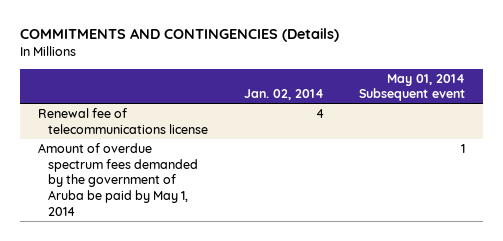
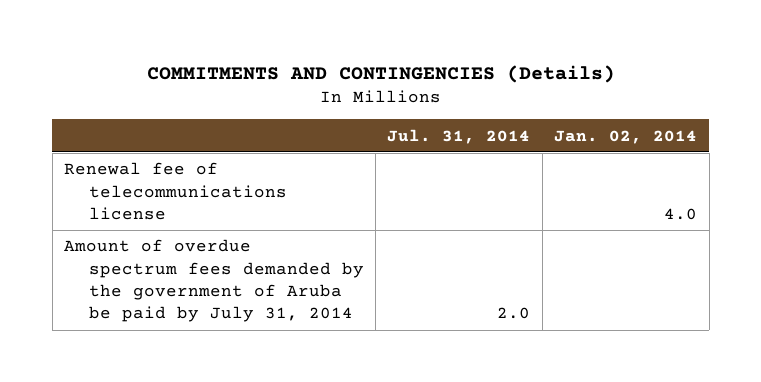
- | Jan. 02, 2014 | May 01, 2014 Subsequent event
+ | Jul. 31, 2014 | Jan. 02, 2014
- Renewal fee of telecommunications license | 4 |
- Amount of overdue spectrum fees demanded by the government of Aruba be paid by May 1, 2014 | | 1
+ Renewal fee of telecommunications license | | 4.0
+ Amount of overdue spectrum fees demanded by the government of Aruba be paid by July 31, 2014 | 2.0 |

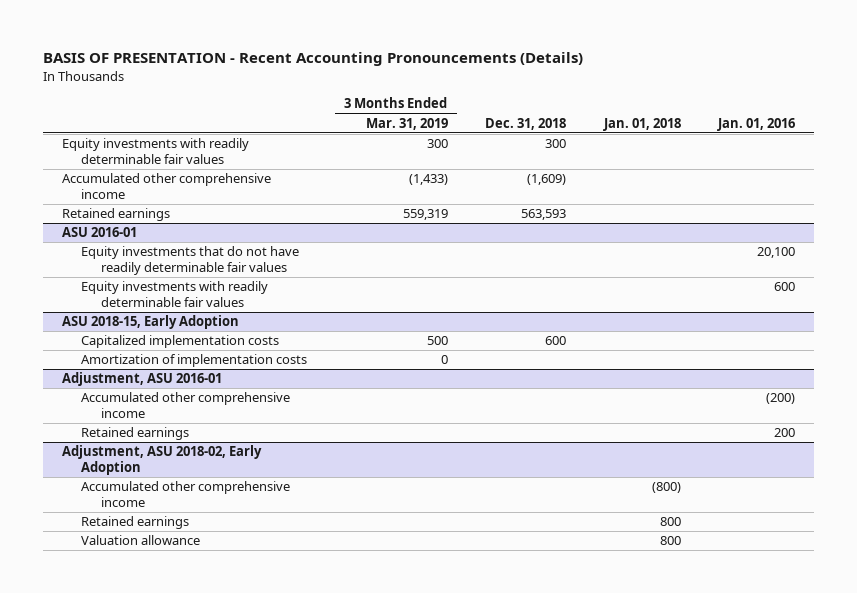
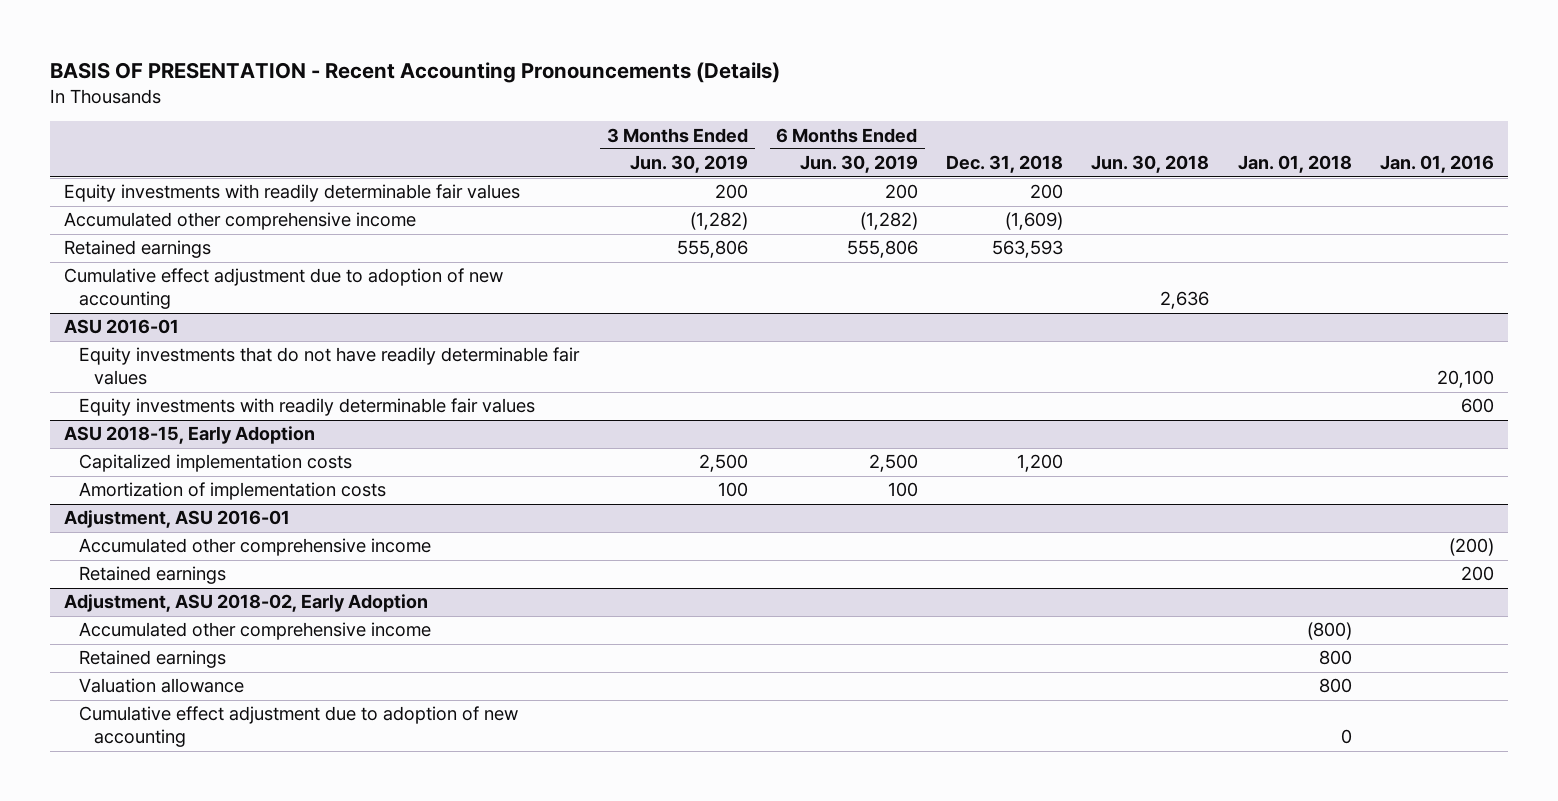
- | 3 Months Ended Mar. 31, 2019 | Dec. 31, 2018 | Jan. 01, 2018 | Jan. 01, 2016
+ | 3 Months Ended Jun. 30, 2019 | 6 Months Ended Jun. 30, 2019 | Dec. 31, 2018 | Jun. 30, 2018 | Jan. 01, 2018 | Jan. 01, 2016
- Equity investments with readily determinable fair values | 300 | 300 | |
+ Equity investments with readily determinable fair values | 200 | 200 | 200 | | |
+ Cumulative effect adjustment due to adoption of new accounting | | | | 2,636 | |
@ ASU 2018-15, Early Adoption
- Capitalized implementation costs | 500 | 600 | |
+ Capitalized implementation costs | 2,500 | 2,500 | 1,200 | | |
@ Adjustment, ASU 2018-02, Early Adoption
+ Cumulative effect adjustment due to adoption of new accounting | | | | | 0 |

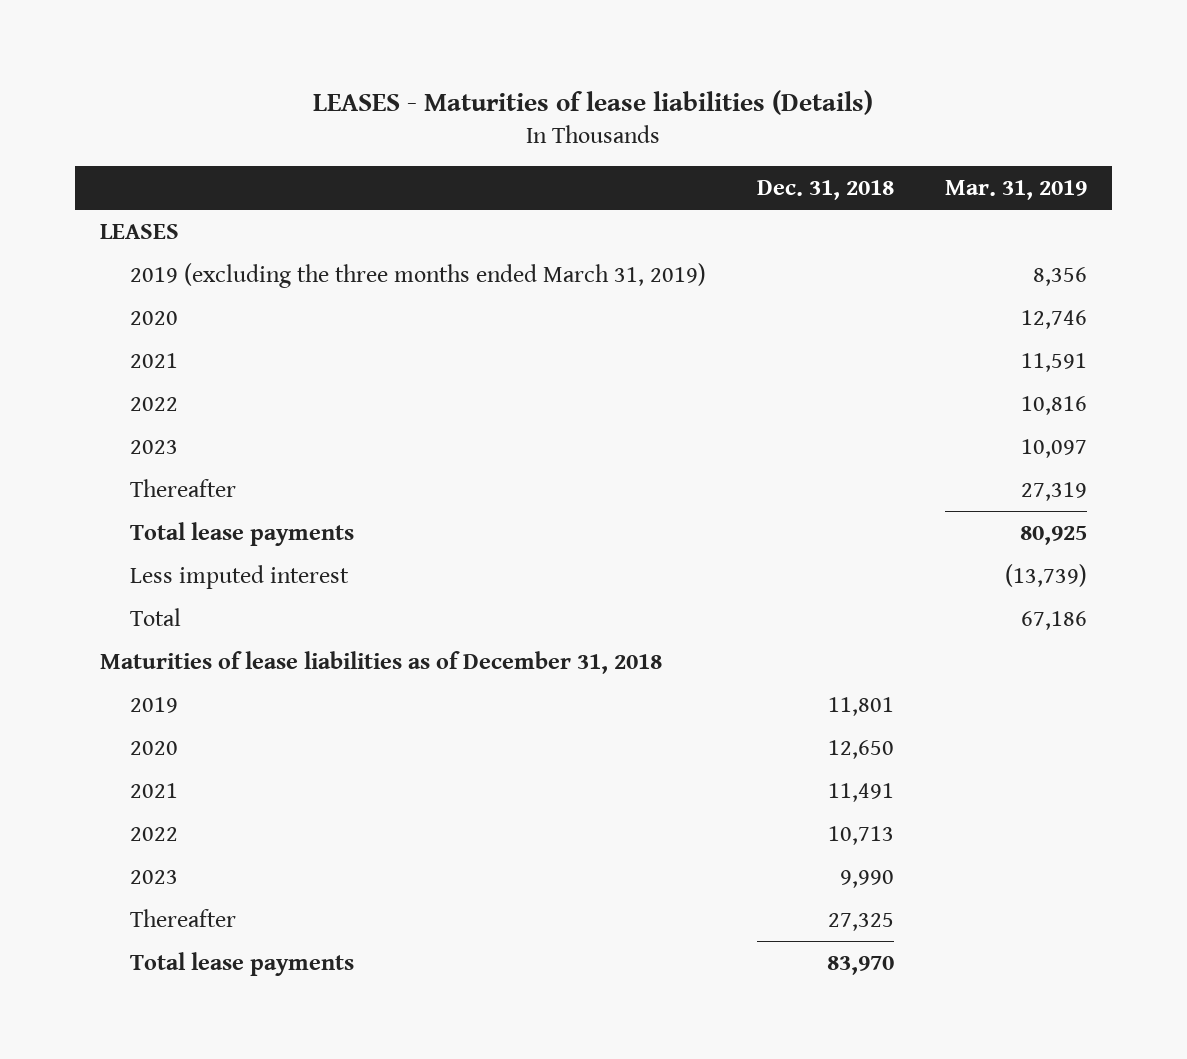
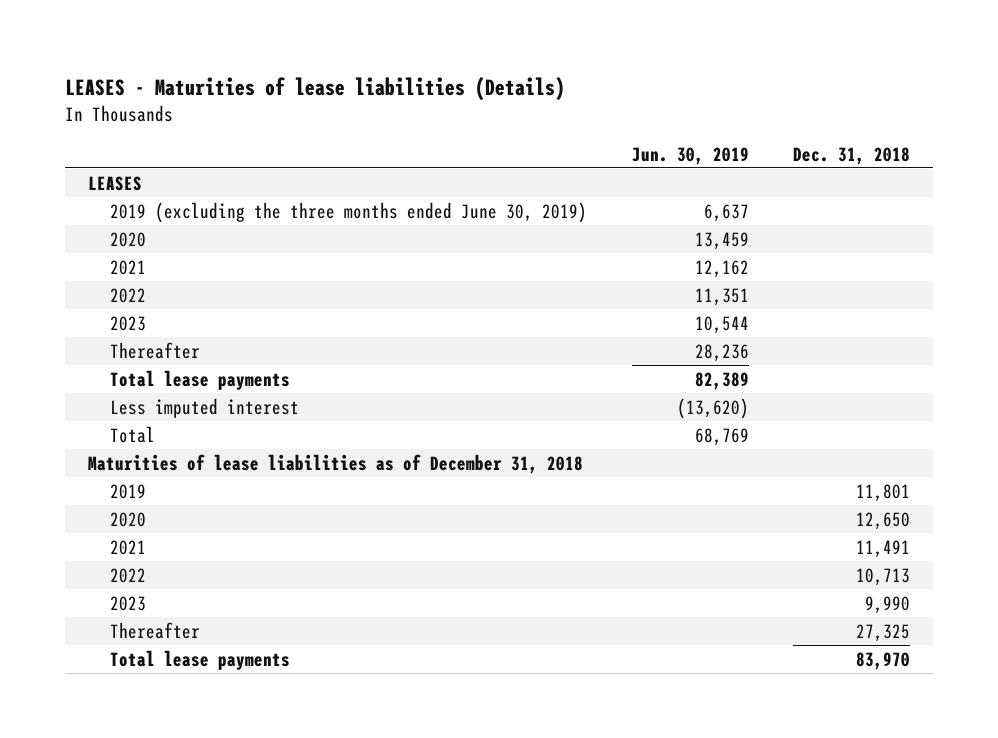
- | Dec. 31, 2018 | Mar. 31, 2019
+ | Jun. 30, 2019 | Dec. 31, 2018
- 2019 (excluding the three months ended March 31, 2019) | | 8,356
+ 2019 (excluding the three months ended June 30, 2019) | 6,637 |

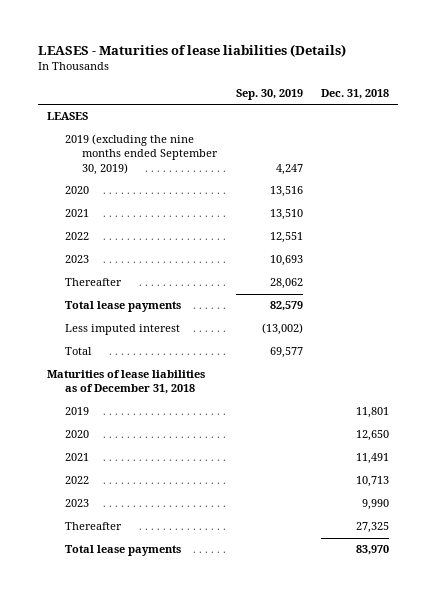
- | Jun. 30, 2019 | Dec. 31, 2018
+ | Sep. 30, 2019 | Dec. 31, 2018
- 2019 (excluding the three months ended June 30, 2019) | 6,637 |
+ 2019 (excluding the nine months ended September 30, 2019) | 4,247 |

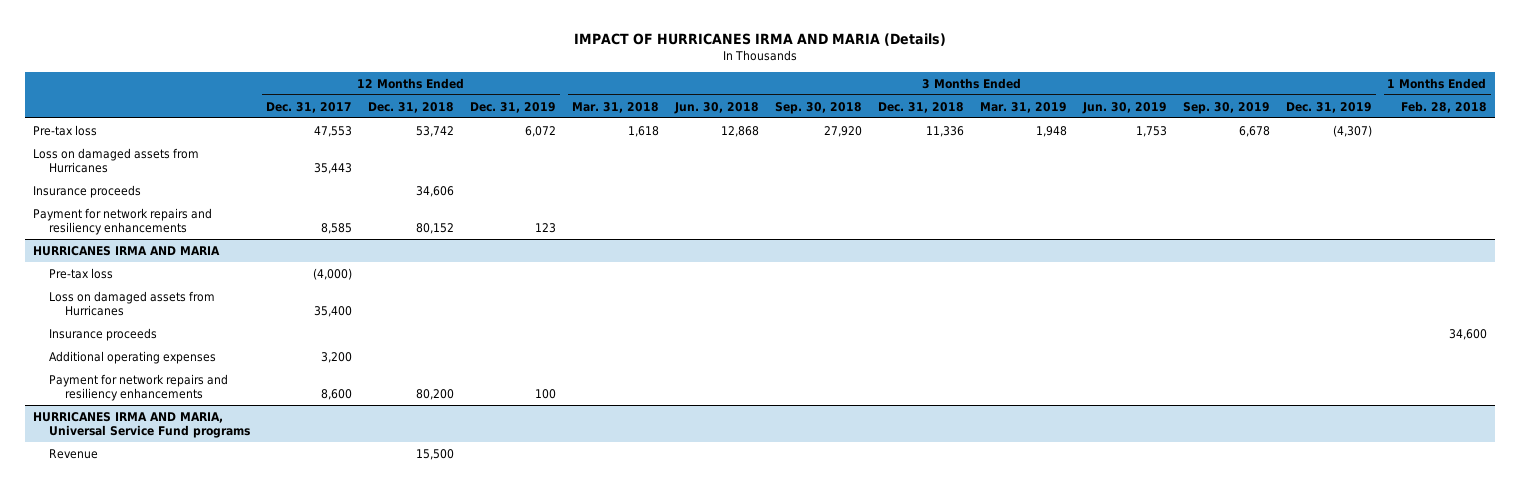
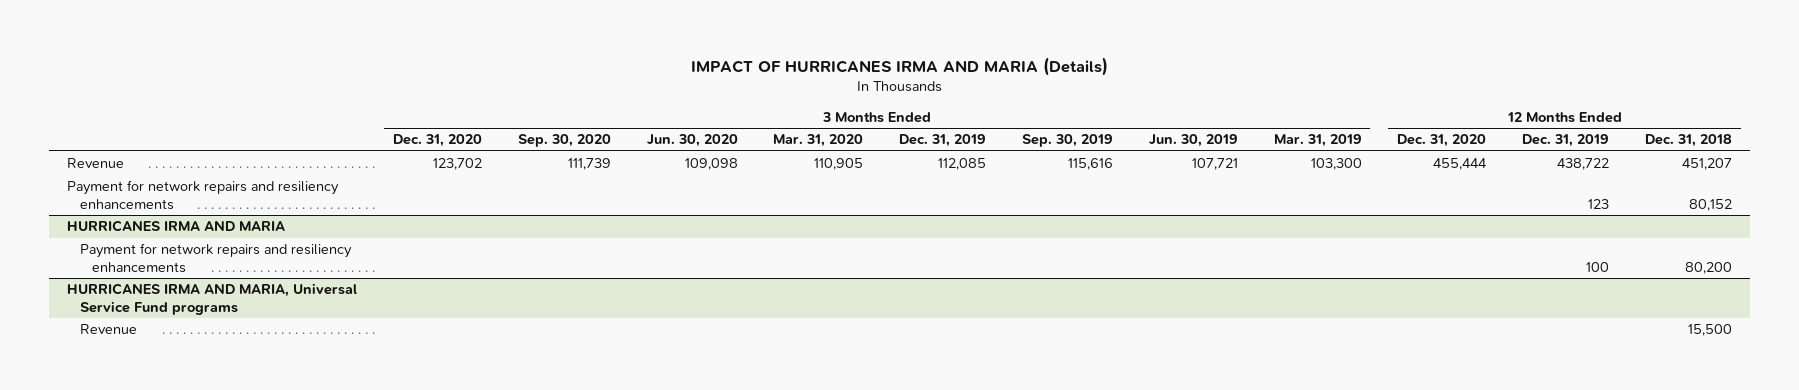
- | 12 Months Ended Dec. 31, 2017 | 12 Months Ended Dec. 31, 2018 | 12 Months Ended Dec. 31, 2019 | 3 Months Ended Mar. 31, 2018 | 3 Months Ended Jun. 30, 2018 | 3 Months Ended Sep. 30, 2018 | 3 Months Ended Dec. 31, 2018 | 3 Months Ended Mar. 31, 2019 | 3 Months Ended Jun. 30, 2019 | 3 Months Ended Sep. 30, 2019 | 3 Months Ended Dec. 31, 2019 | 1 Months Ended Feb. 28, 2018
+ | 3 Months Ended Dec. 31, 2020 | 3 Months Ended Sep. 30, 2020 | 3 Months Ended Jun. 30, 2020 | 3 Months Ended Mar. 31, 2020 | 3 Months Ended Dec. 31, 2019 | 3 Months Ended Sep. 30, 2019 | 3 Months Ended Jun. 30, 2019 | 3 Months Ended Mar. 31, 2019 | 12 Months Ended Dec. 31, 2020 | 12 Months Ended Dec. 31, 2019 | 12 Months Ended Dec. 31, 2018
- Pre-tax loss | 47,553 | 53,742 | 6,072 | 1,618 | 12,868 | 27,920 | 11,336 | 1,948 | 1,753 | 6,678 | (4,307) |
- Loss on damaged assets from Hurricanes | 35,443 | | | | | | | | | | |
- Insurance proceeds | | 34,606 | | | | | | | | | |
+ Revenue | 123,702 | 111,739 | 109,098 | 110,905 | 112,085 | 115,616 | 107,721 | 103,300 | 455,444 | 438,722 | 451,207
@ HURRICANES IRMA AND MARIA
- Pre-tax loss | (4,000) | | | | | | | | | | |
- Loss on damaged assets from Hurricanes | 35,400 | | | | | | | | | | |
- Insurance proceeds | | | | | | | | | | | | 34,600
- Additional operating expenses | 3,200 | | | | | | | | | | |

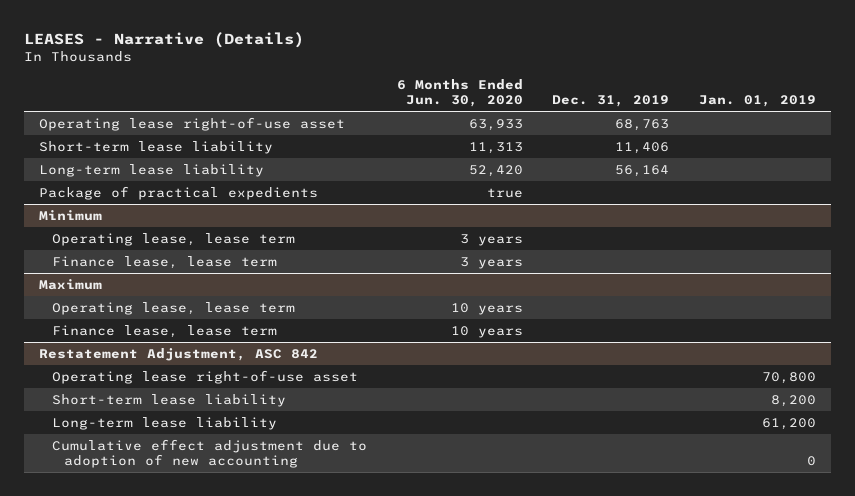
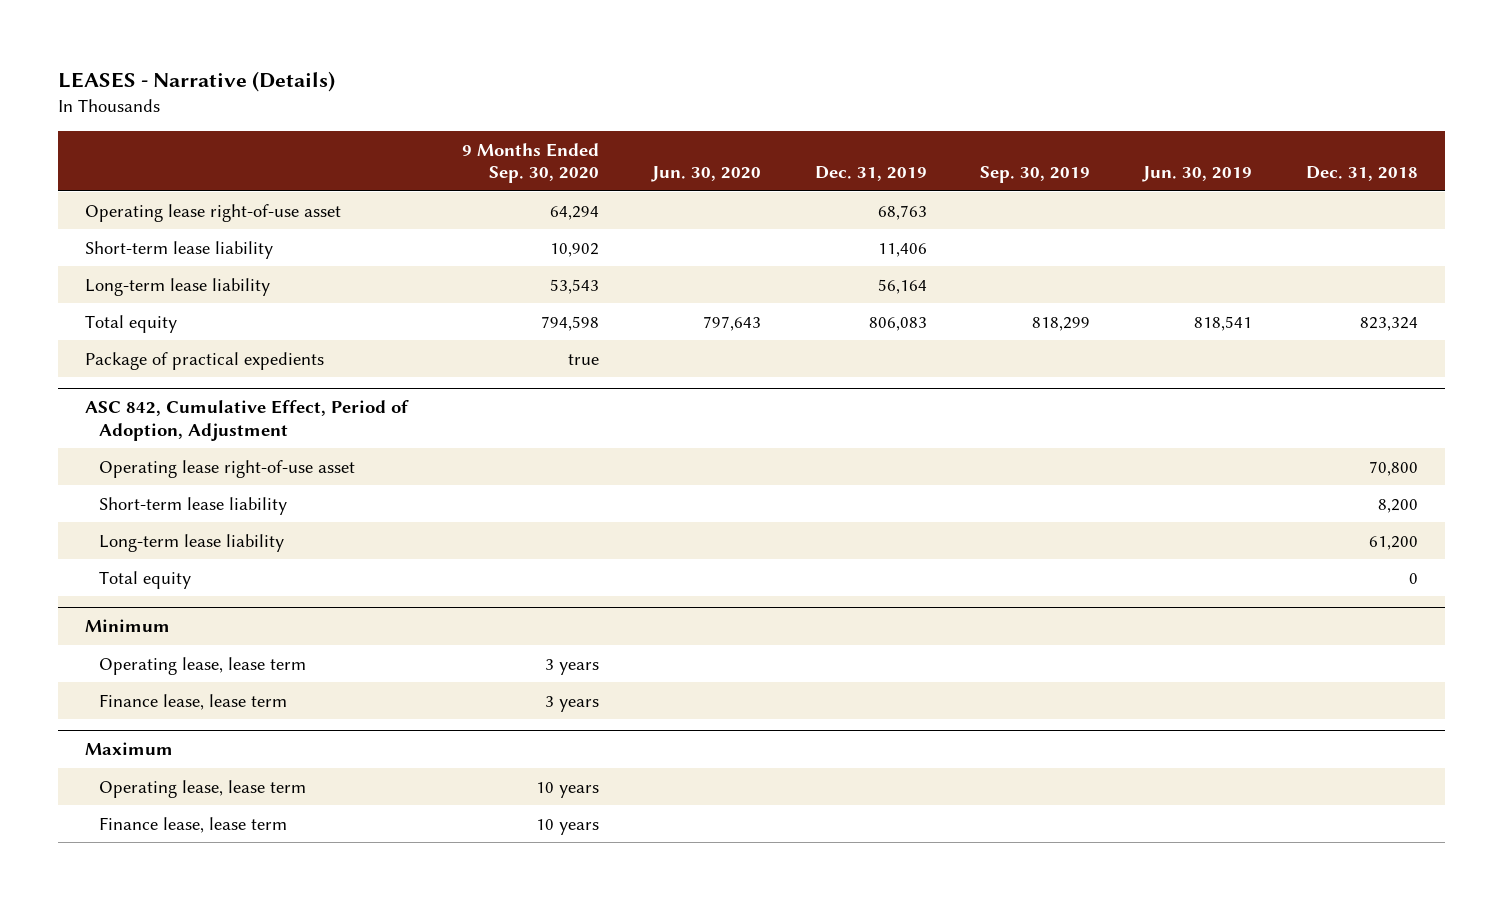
- | 6 Months Ended Jun. 30, 2020 | Dec. 31, 2019 | Jan. 01, 2019
+ | 9 Months Ended Sep. 30, 2020 | Jun. 30, 2020 | Dec. 31, 2019 | Sep. 30, 2019 | Jun. 30, 2019 | Dec. 31, 2018
+ Total equity | 794,598 | 797,643 | 806,083 | 818,299 | 818,541 | 823,324
+ ASC 842, Cumulative Effect, Period of Adoption, Adjustment
+ Operating lease right-of-use asset | | | | | | 70,800
+ Short-term lease liability | | | | | | 8,200
+ Long-term lease liability | | | | | | 61,200
+ Total equity | | | | | | 0
- Restatement Adjustment, ASC 842
- Operating lease right-of-use asset | | | 70,800
- Short-term lease liability | | | 8,200
- Long-term lease liability | | | 61,200
- Cumulative effect adjustment due to adoption of new accounting | | | 0

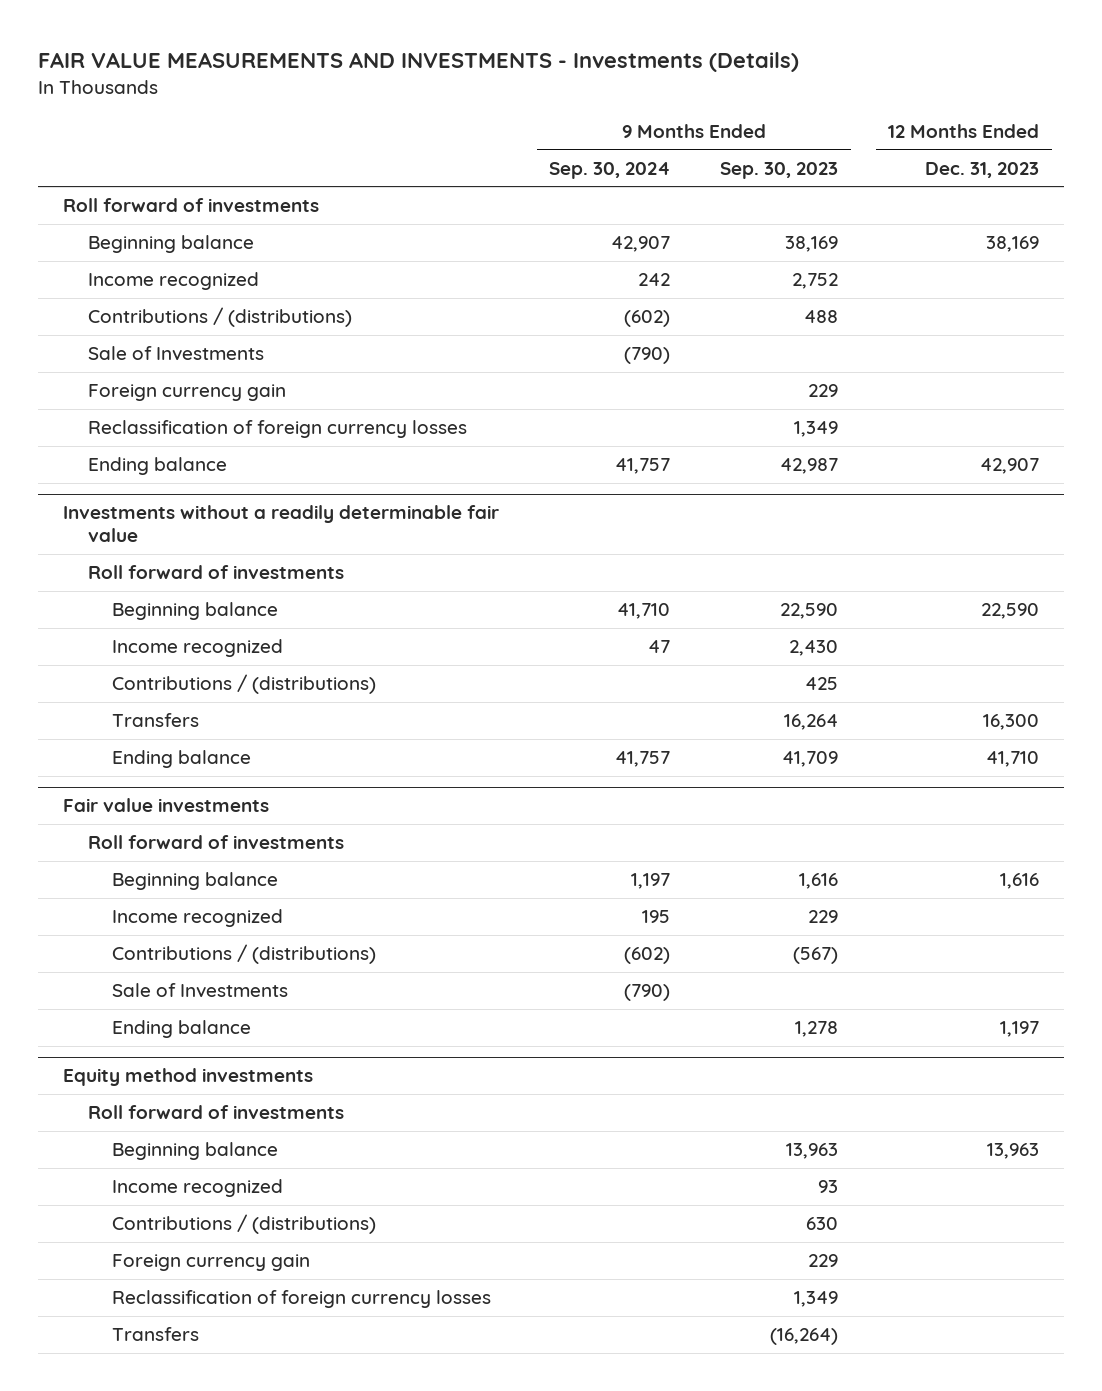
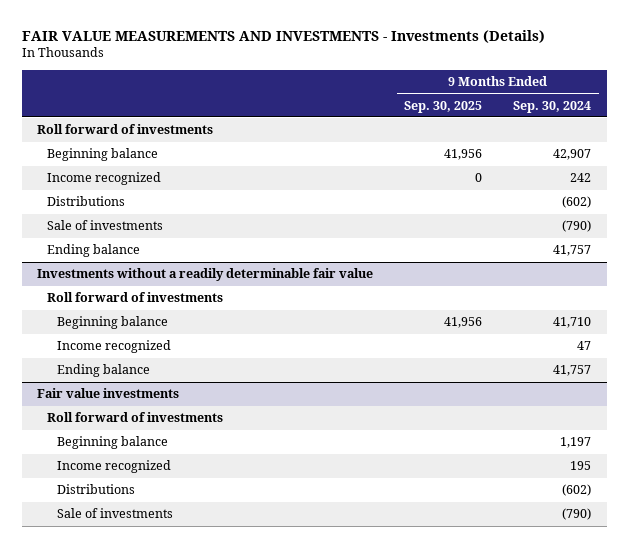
- | 9 Months Ended Sep. 30, 2024 | 9 Months Ended Sep. 30, 2023 | 12 Months Ended Dec. 31, 2023
+ | 9 Months Ended Sep. 30, 2025 | 9 Months Ended Sep. 30, 2024
- Contributions / (distributions) | (602) | 488 |
- Sale of Investments | (790) | |
- Foreign currency gain | | 229 |
- Reclassification of foreign currency losses | | 1,349 |
+ Distributions | | (602)
+ Sale of investments | | (790)
@ Investments without a readily determinable fair value
- Contributions / (distributions) | | 425 |
- Transfers | | 16,264 | 16,300
@ Fair value investments
- Contributions / (distributions) | (602) | (567) |
- Sale of Investments | (790) | |
- Ending balance | | 1,278 | 1,197
- Equity method investments
- Roll forward of investments
- Beginning balance | | 13,963 | 13,963
- Income recognized | | 93 |
- Contributions / (distributions) | | 630 |
- Foreign currency gain | | 229 |
- Reclassification of foreign currency losses | | 1,349 |
- Transfers | | (16,264) |
@ Fair value investments
+ Distributions | | (602)
+ Sale of investments | | (790)

